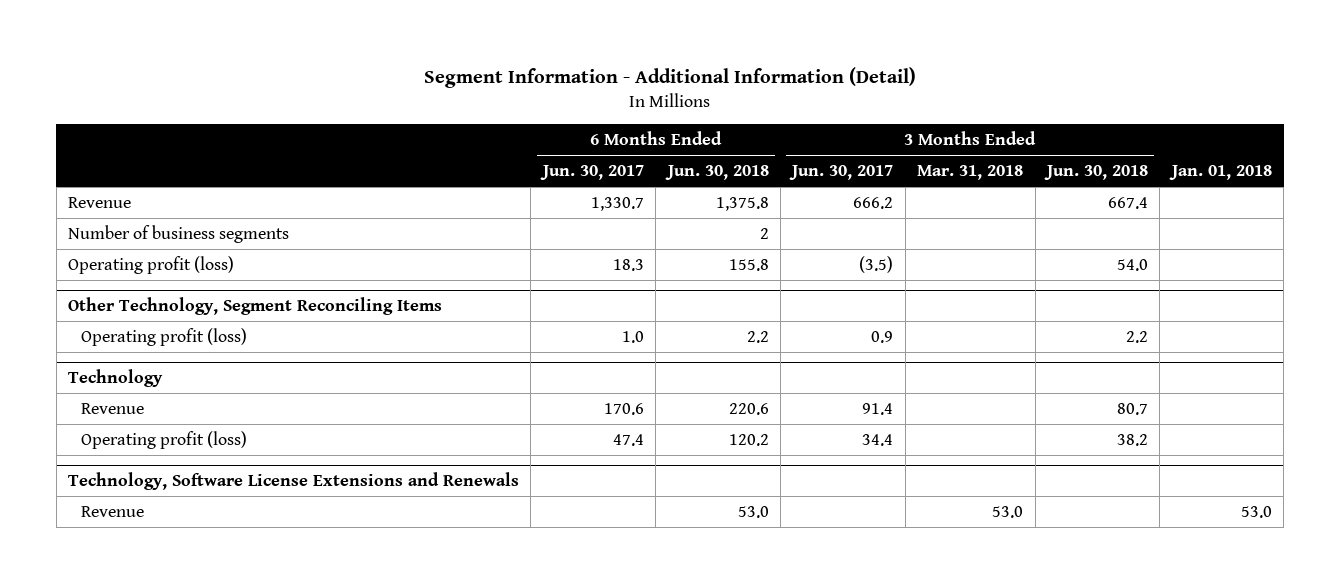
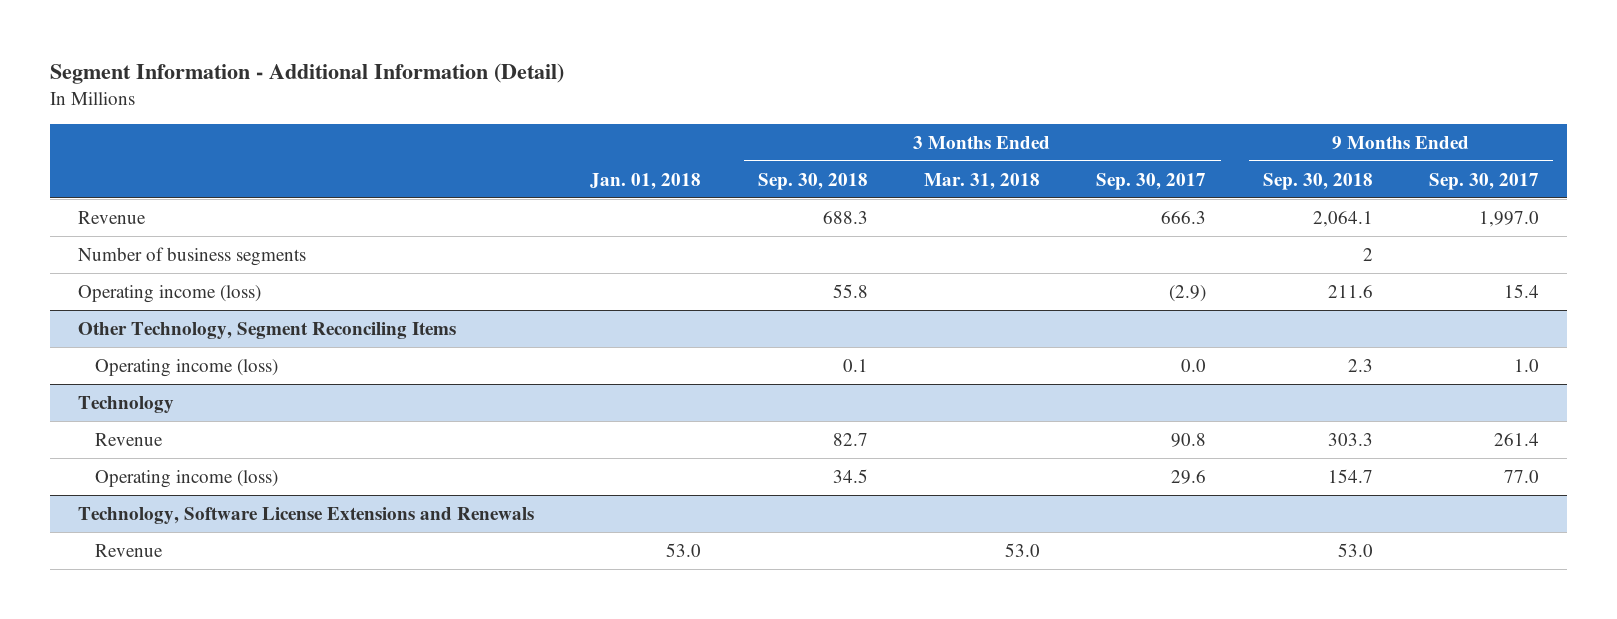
- | 6 Months Ended Jun. 30, 2017 | 6 Months Ended Jun. 30, 2018 | 3 Months Ended Jun. 30, 2017 | 3 Months Ended Mar. 31, 2018 | 3 Months Ended Jun. 30, 2018 | Jan. 01, 2018
+ | Jan. 01, 2018 | 3 Months Ended Sep. 30, 2018 | 3 Months Ended Mar. 31, 2018 | 3 Months Ended Sep. 30, 2017 | 9 Months Ended Sep. 30, 2018 | 9 Months Ended Sep. 30, 2017
- Operating profit (loss) | 18.3 | 155.8 | (3.5) | | 54.0 |
+ Operating income (loss) | | 55.8 | | (2.9) | 211.6 | 15.4
@ Other Technology, Segment Reconciling Items
- Operating profit (loss) | 1.0 | 2.2 | 0.9 | | 2.2 |
+ Operating income (loss) | | 0.1 | | 0.0 | 2.3 | 1.0
@ Technology
- Operating profit (loss) | 47.4 | 120.2 | 34.4 | | 38.2 |
+ Operating income (loss) | | 34.5 | | 29.6 | 154.7 | 77.0

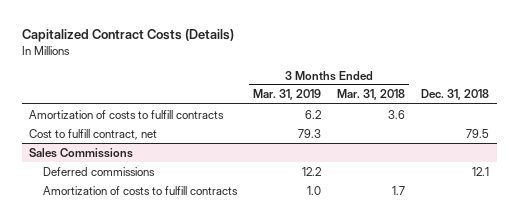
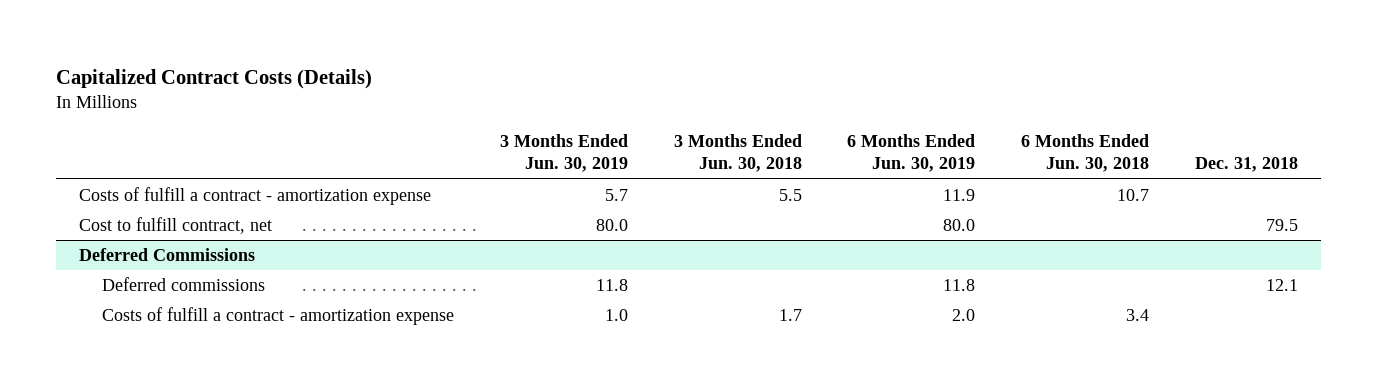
- | 3 Months Ended Mar. 31, 2019 | 3 Months Ended Mar. 31, 2018 | Dec. 31, 2018
+ | 3 Months Ended Jun. 30, 2019 | 3 Months Ended Jun. 30, 2018 | 6 Months Ended Jun. 30, 2019 | 6 Months Ended Jun. 30, 2018 | Dec. 31, 2018
- Amortization of costs to fulfill contracts | 6.2 | 3.6 |
+ Costs of fulfill a contract - amortization expense | 5.7 | 5.5 | 11.9 | 10.7 |
- Sales Commissions
+ Deferred Commissions
- Amortization of costs to fulfill contracts | 1.0 | 1.7 |
+ Costs of fulfill a contract - amortization expense | 1.0 | 1.7 | 2.0 | 3.4 |

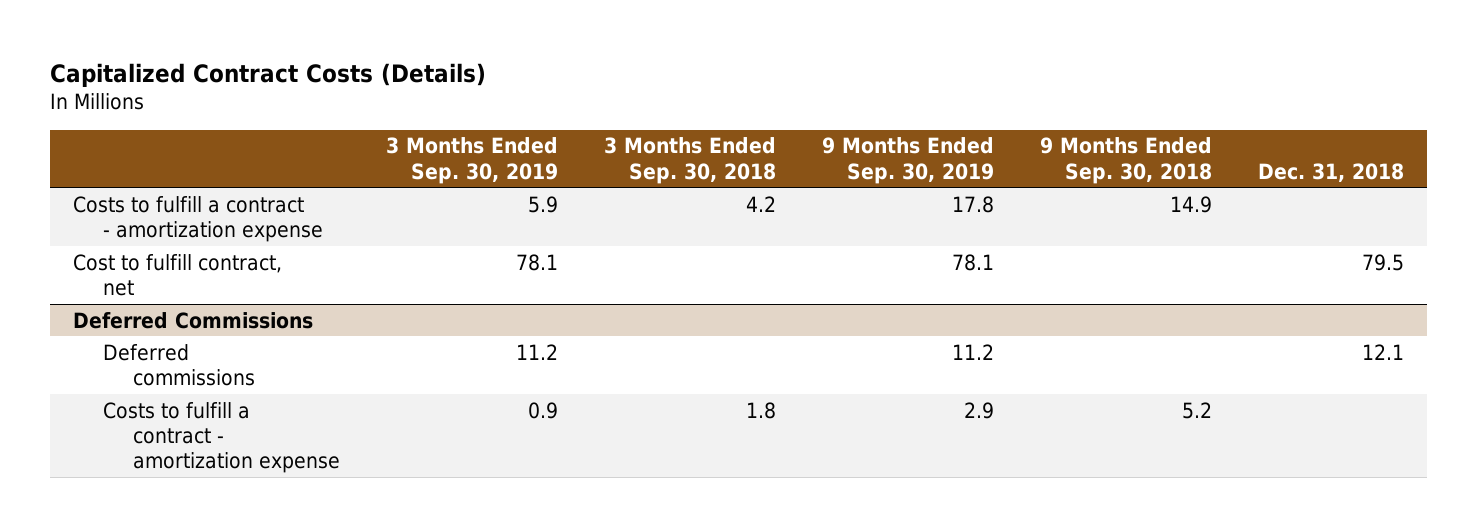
- | 3 Months Ended Jun. 30, 2019 | 3 Months Ended Jun. 30, 2018 | 6 Months Ended Jun. 30, 2019 | 6 Months Ended Jun. 30, 2018 | Dec. 31, 2018
+ | 3 Months Ended Sep. 30, 2019 | 3 Months Ended Sep. 30, 2018 | 9 Months Ended Sep. 30, 2019 | 9 Months Ended Sep. 30, 2018 | Dec. 31, 2018
- Costs of fulfill a contract - amortization expense | 5.7 | 5.5 | 11.9 | 10.7 |
+ Costs to fulfill a contract - amortization expense | 5.9 | 4.2 | 17.8 | 14.9 |
@ Deferred Commissions
- Costs of fulfill a contract - amortization expense | 1.0 | 1.7 | 2.0 | 3.4 |
+ Costs to fulfill a contract - amortization expense | 0.9 | 1.8 | 2.9 | 5.2 |

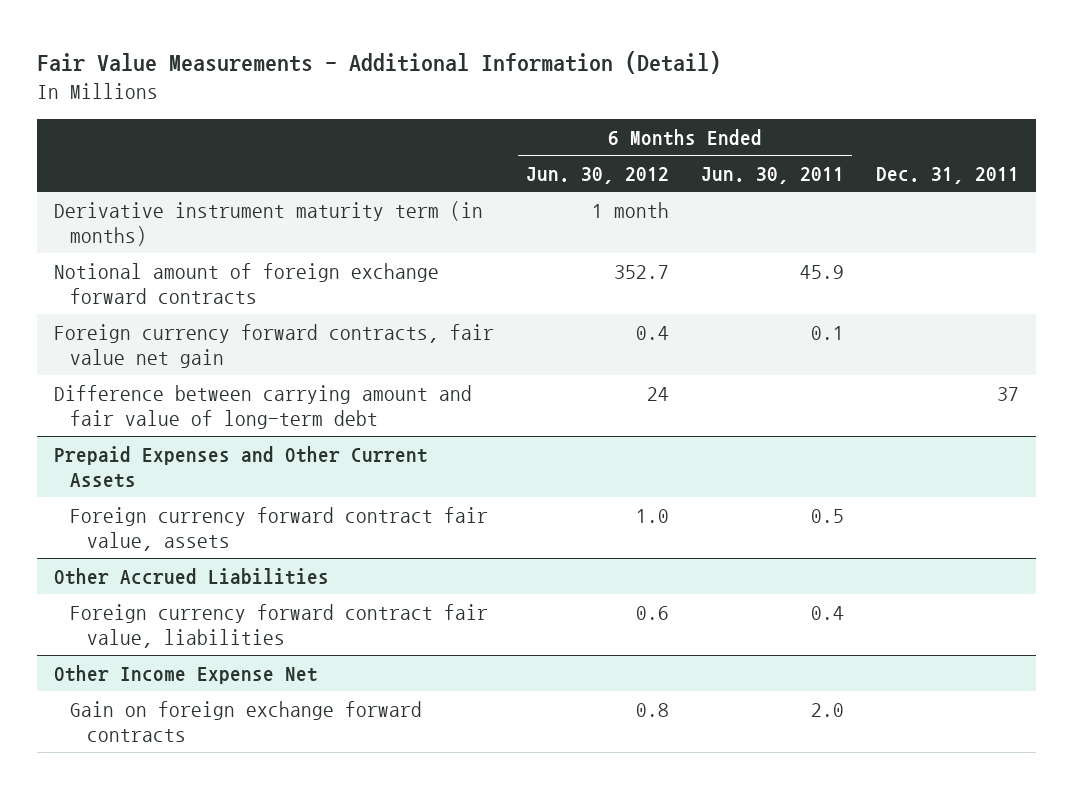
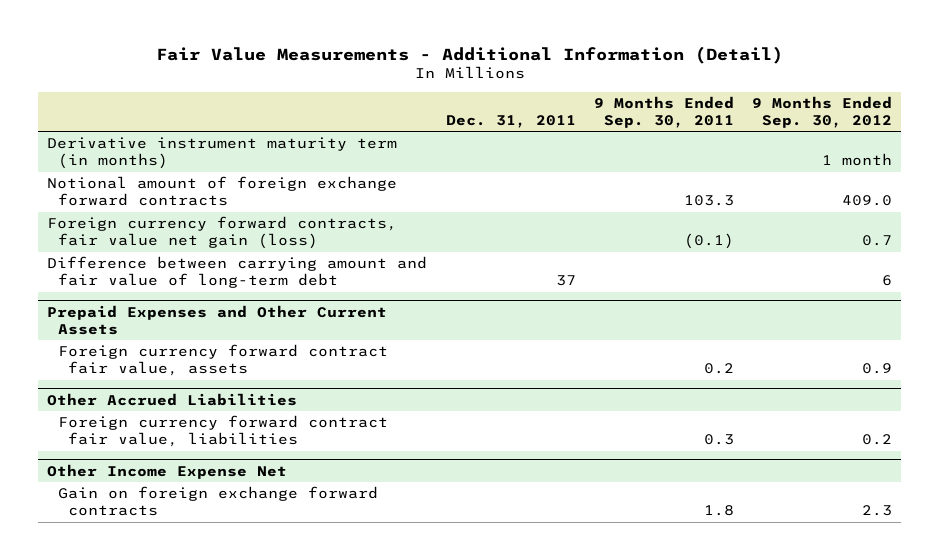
- | 6 Months Ended Jun. 30, 2012 | 6 Months Ended Jun. 30, 2011 | Dec. 31, 2011
+ | Dec. 31, 2011 | 9 Months Ended Sep. 30, 2011 | 9 Months Ended Sep. 30, 2012
- Foreign currency forward contracts, fair value net gain | 0.4 | 0.1 |
+ Foreign currency forward contracts, fair value net gain (loss) | | (0.1) | 0.7

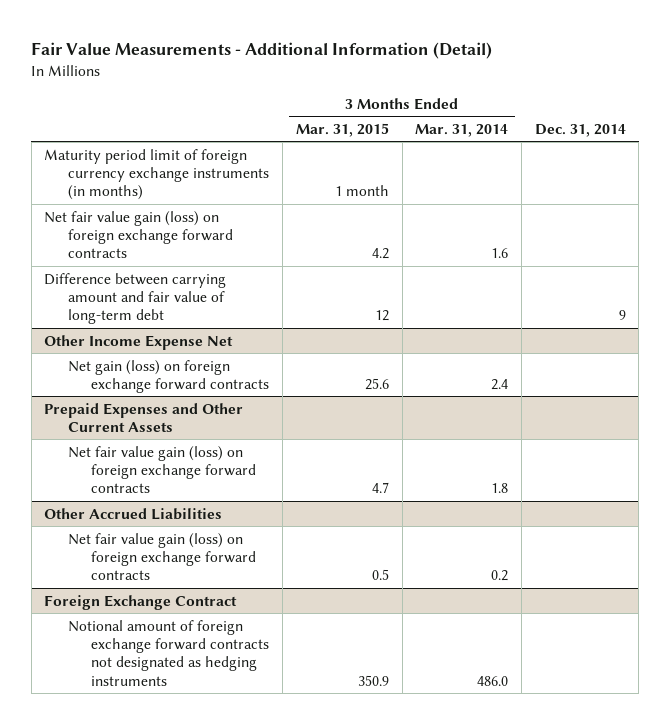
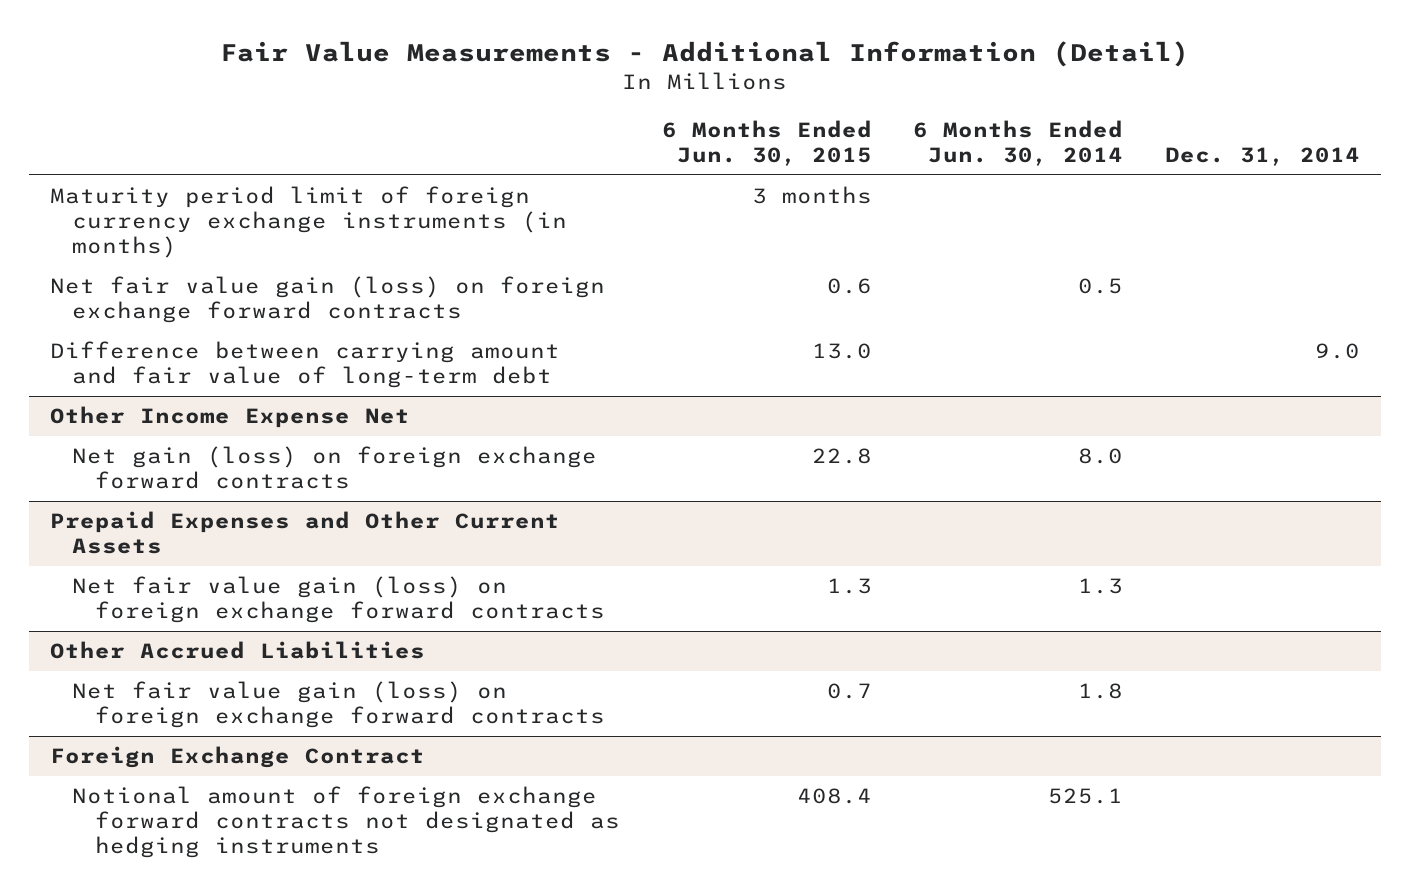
- | 3 Months Ended Mar. 31, 2015 | 3 Months Ended Mar. 31, 2014 | Dec. 31, 2014
+ | 6 Months Ended Jun. 30, 2015 | 6 Months Ended Jun. 30, 2014 | Dec. 31, 2014
- Difference between carrying amount and fair value of long-term debt | 12 | | 9
+ Difference between carrying amount and fair value of long-term debt | 13.0 | | 9.0

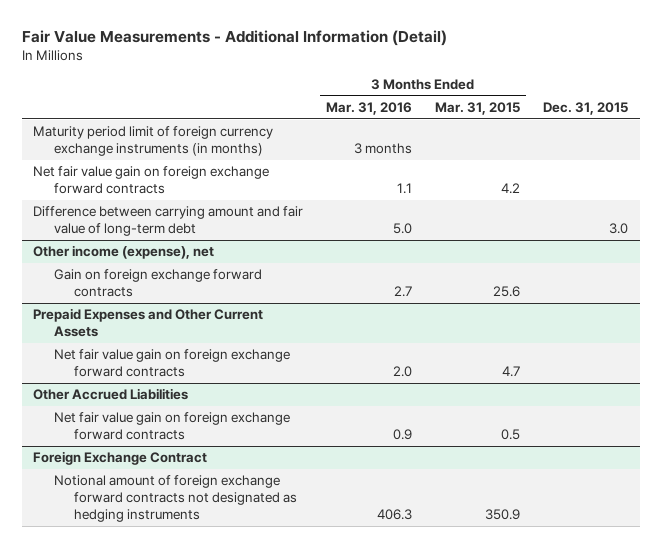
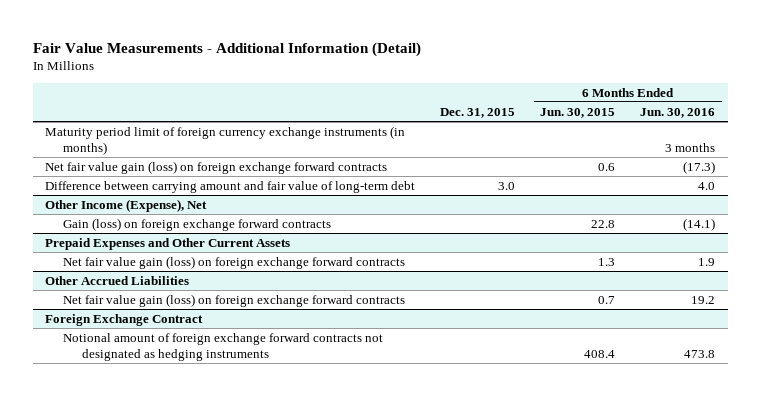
- | 3 Months Ended Mar. 31, 2016 | 3 Months Ended Mar. 31, 2015 | Dec. 31, 2015
+ | Dec. 31, 2015 | 6 Months Ended Jun. 30, 2015 | 6 Months Ended Jun. 30, 2016
- Net fair value gain on foreign exchange forward contracts | 1.1 | 4.2 |
+ Net fair value gain (loss) on foreign exchange forward contracts | | 0.6 | (17.3)
- Other income (expense), net
- Gain on foreign exchange forward contracts | 2.7 | 25.6 |
+ Other Income (Expense), Net
+ Gain (loss) on foreign exchange forward contracts | | 22.8 | (14.1)
@ Prepaid Expenses and Other Current Assets
- Net fair value gain on foreign exchange forward contracts | 2.0 | 4.7 |
+ Net fair value gain (loss) on foreign exchange forward contracts | | 1.3 | 1.9
@ Other Accrued Liabilities
- Net fair value gain on foreign exchange forward contracts | 0.9 | 0.5 |
+ Net fair value gain (loss) on foreign exchange forward contracts | | 0.7 | 19.2

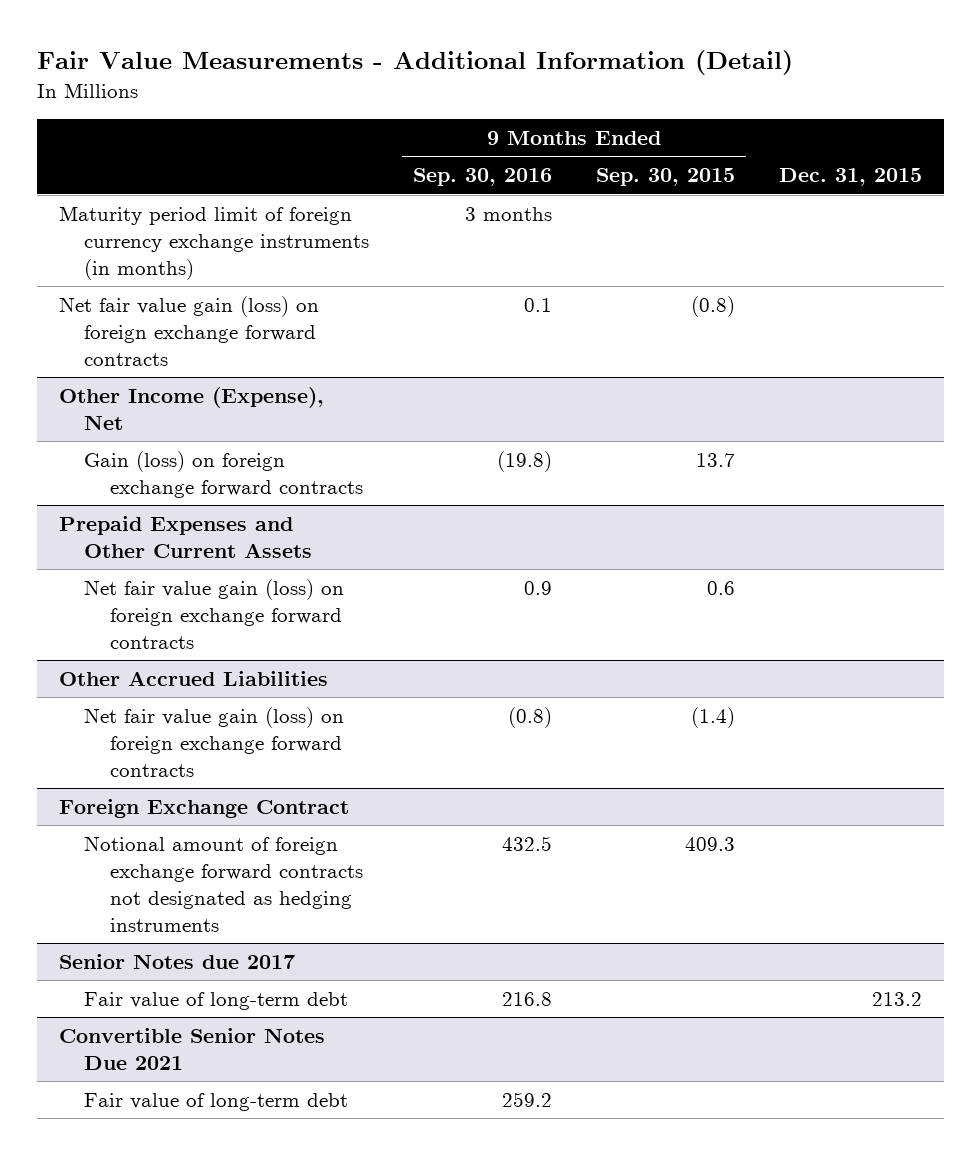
- | Dec. 31, 2015 | 6 Months Ended Jun. 30, 2015 | 6 Months Ended Jun. 30, 2016
+ | 9 Months Ended Sep. 30, 2016 | 9 Months Ended Sep. 30, 2015 | Dec. 31, 2015
- Difference between carrying amount and fair value of long-term debt | 3.0 | | 4.0
+ Senior Notes due 2017
+ Fair value of long-term debt | 216.8 | | 213.2
+ Convertible Senior Notes Due 2021
+ Fair value of long-term debt | 259.2 | |

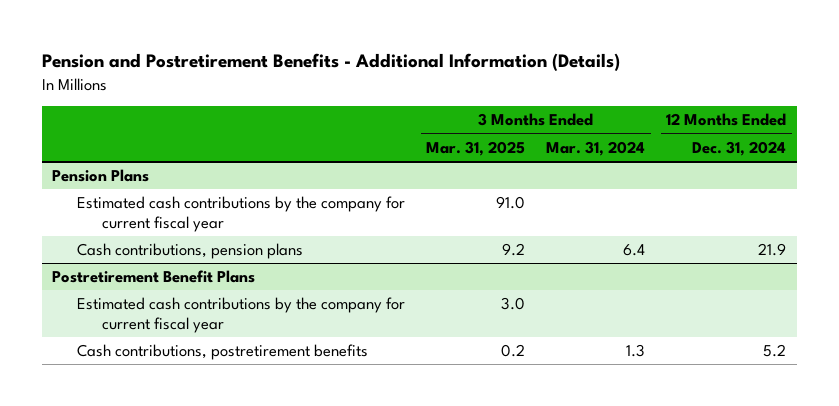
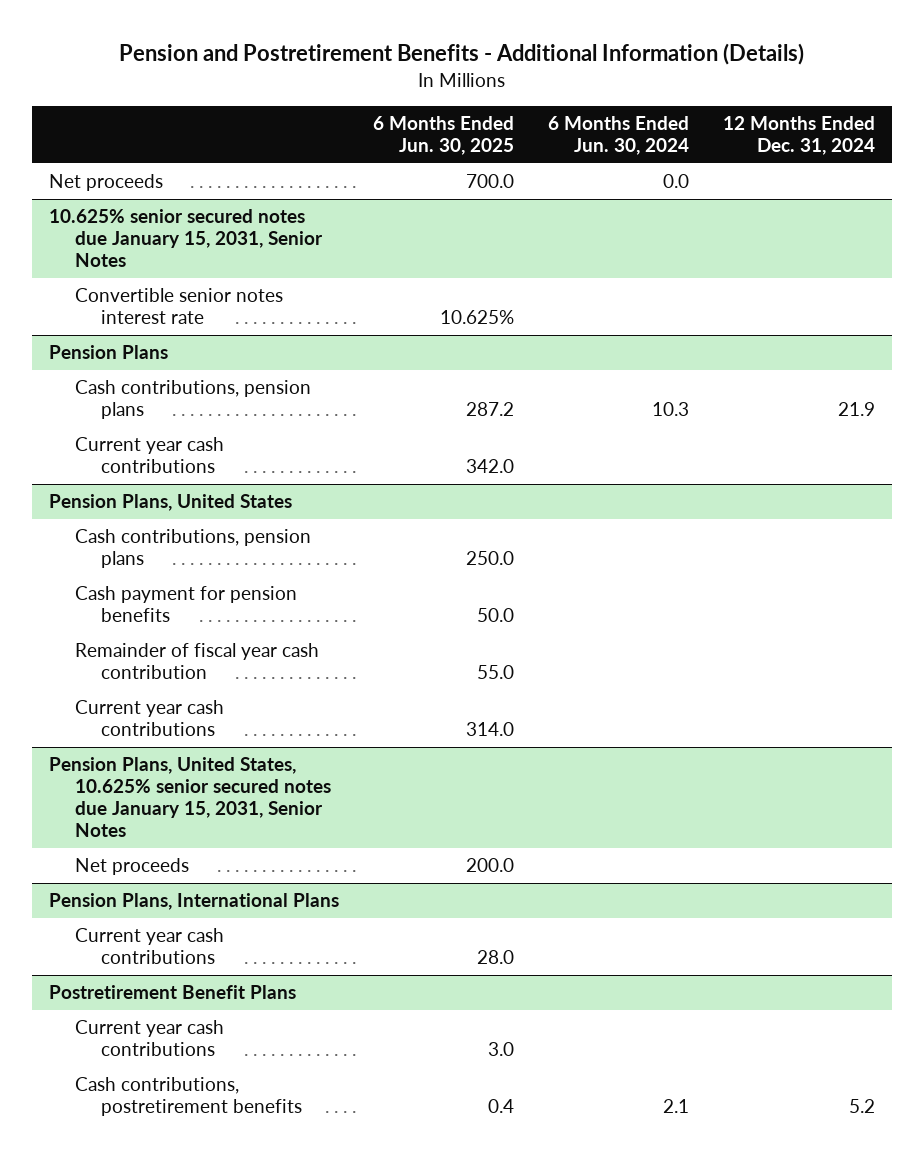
- | 3 Months Ended Mar. 31, 2025 | 3 Months Ended Mar. 31, 2024 | 12 Months Ended Dec. 31, 2024
+ | 6 Months Ended Jun. 30, 2025 | 6 Months Ended Jun. 30, 2024 | 12 Months Ended Dec. 31, 2024
+ Net proceeds | 700.0 | 0.0 |
+ 10.625% senior secured notes due January 15, 2031, Senior Notes
+ Convertible senior notes interest rate | 10.625% | |
@ Pension Plans
- Estimated cash contributions by the company for current fiscal year | 91.0 | |
+ Current year cash contributions | 342.0 | |
+ Pension Plans, United States
+ Cash contributions, pension plans | 250.0 | |
+ Cash payment for pension benefits | 50.0 | |
+ Remainder of fiscal year cash contribution | 55.0 | |
+ Current year cash contributions | 314.0 | |
+ Pension Plans, United States, 10.625% senior secured notes due January 15, 2031, Senior Notes
+ Net proceeds | 200.0 | |
+ Pension Plans, International Plans
+ Current year cash contributions | 28.0 | |
@ Postretirement Benefit Plans
- Estimated cash contributions by the company for current fiscal year | 3.0 | |
+ Current year cash contributions | 3.0 | |

